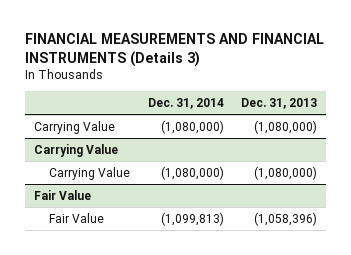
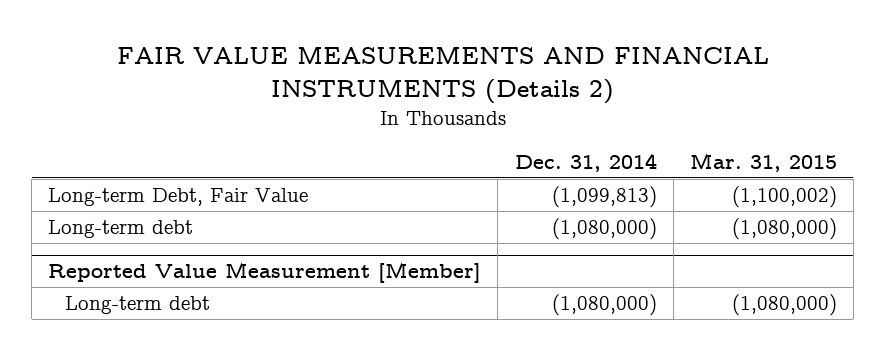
- FINANCIAL MEASUREMENTS AND FINANCIAL INSTRUMENTS (Details 3)
+ FAIR VALUE MEASUREMENTS AND FINANCIAL INSTRUMENTS (Details 2)
- | Dec. 31, 2014 | Dec. 31, 2013
+ | Dec. 31, 2014 | Mar. 31, 2015
- Carrying Value | (1,080,000) | (1,080,000)
- Carrying Value
- Carrying Value | (1,080,000) | (1,080,000)
- Fair Value
- Fair Value | (1,099,813) | (1,058,396)
+ Long-term Debt, Fair Value | (1,099,813) | (1,100,002)
+ Long-term debt | (1,080,000) | (1,080,000)
+ Reported Value Measurement [Member]
+ Long-term debt | (1,080,000) | (1,080,000)

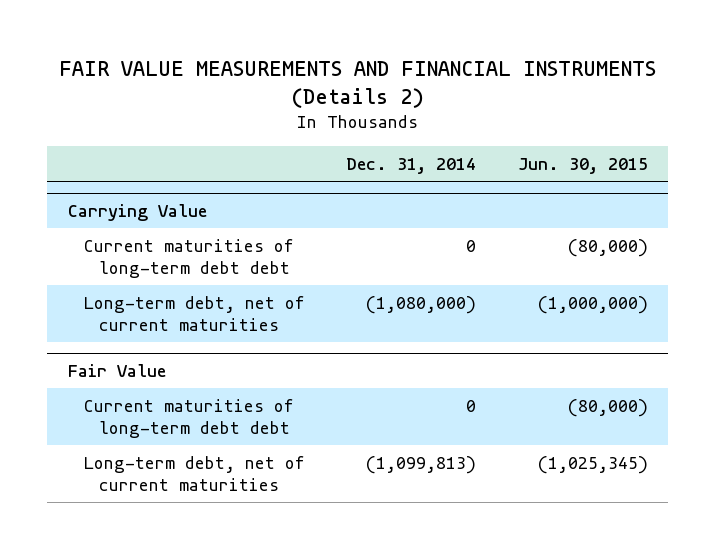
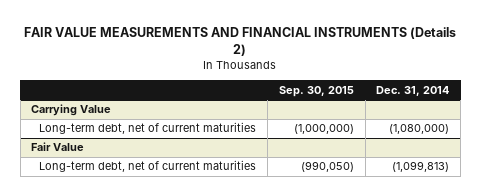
- | Dec. 31, 2014 | Jun. 30, 2015
+ | Sep. 30, 2015 | Dec. 31, 2014
@ Carrying Value
- Current maturities of long-term debt debt | 0 | (80,000)
@ Fair Value
- Current maturities of long-term debt debt | 0 | (80,000)

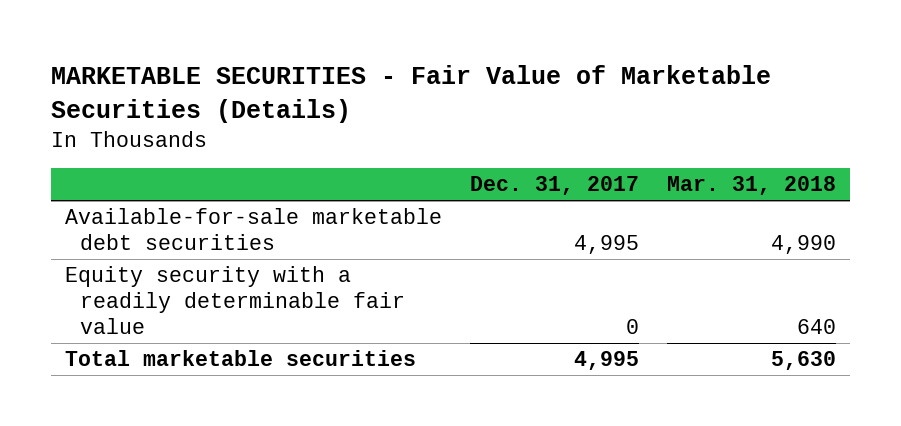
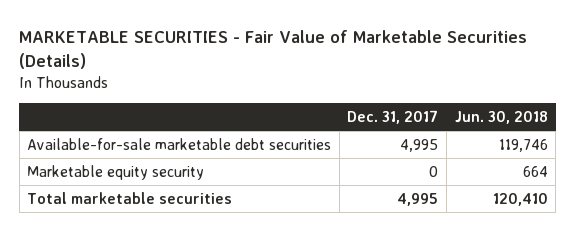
- | Dec. 31, 2017 | Mar. 31, 2018
+ | Dec. 31, 2017 | Jun. 30, 2018
- Equity security with a readily determinable fair value | 0 | 640
+ Marketable equity security | 0 | 664

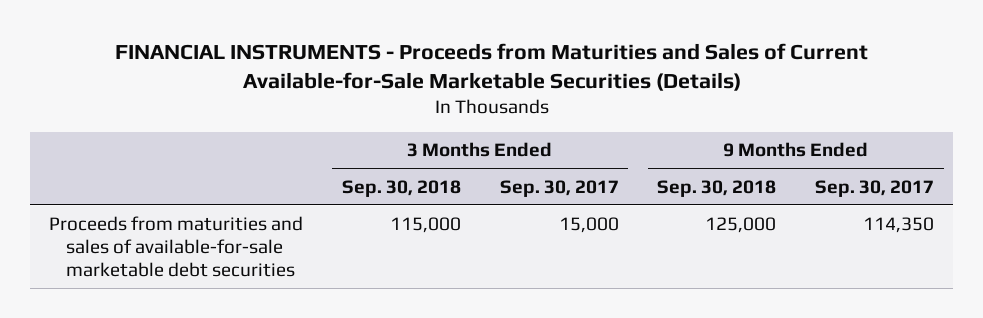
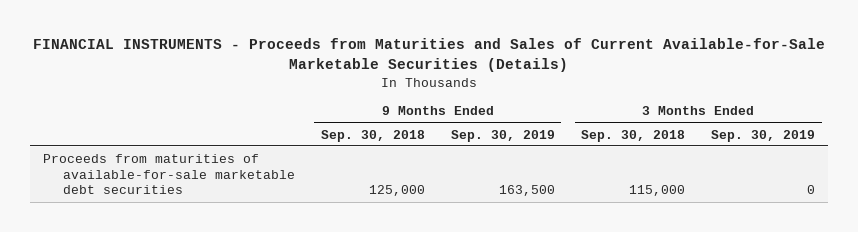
- | 3 Months Ended Sep. 30, 2018 | 3 Months Ended Sep. 30, 2017 | 9 Months Ended Sep. 30, 2018 | 9 Months Ended Sep. 30, 2017
+ | 9 Months Ended Sep. 30, 2018 | 9 Months Ended Sep. 30, 2019 | 3 Months Ended Sep. 30, 2018 | 3 Months Ended Sep. 30, 2019
- Proceeds from maturities and sales of available-for-sale marketable debt securities | 115,000 | 15,000 | 125,000 | 114,350
+ Proceeds from maturities of available-for-sale marketable debt securities | 125,000 | 163,500 | 115,000 | 0

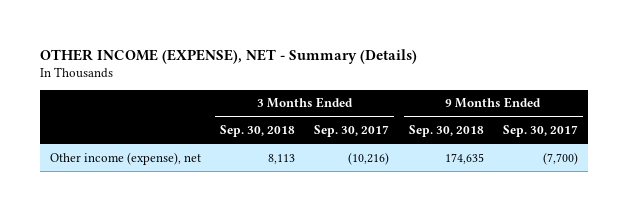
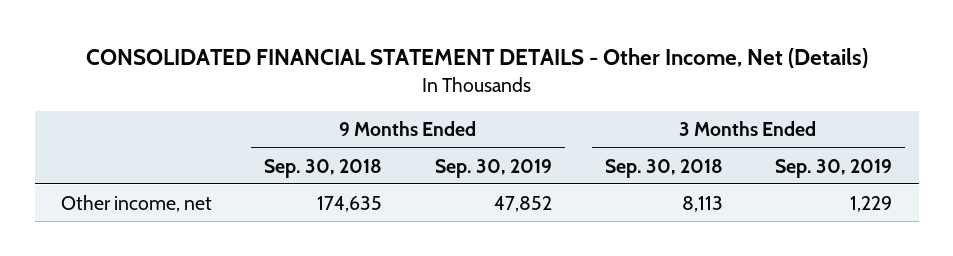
- OTHER INCOME (EXPENSE), NET - Summary (Details)
+ CONSOLIDATED FINANCIAL STATEMENT DETAILS - Other Income, Net (Details)
- | 3 Months Ended Sep. 30, 2018 | 3 Months Ended Sep. 30, 2017 | 9 Months Ended Sep. 30, 2018 | 9 Months Ended Sep. 30, 2017
+ | 9 Months Ended Sep. 30, 2018 | 9 Months Ended Sep. 30, 2019 | 3 Months Ended Sep. 30, 2018 | 3 Months Ended Sep. 30, 2019
- Other income (expense), net | 8,113 | (10,216) | 174,635 | (7,700)
+ Other income, net | 174,635 | 47,852 | 8,113 | 1,229

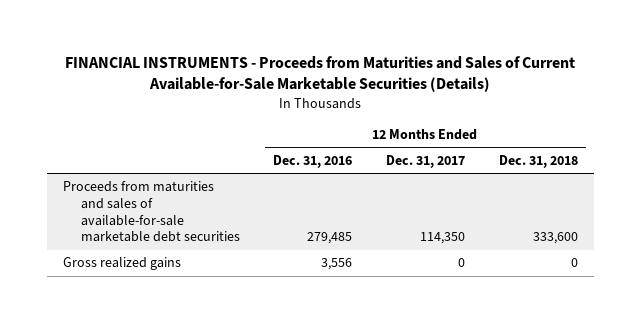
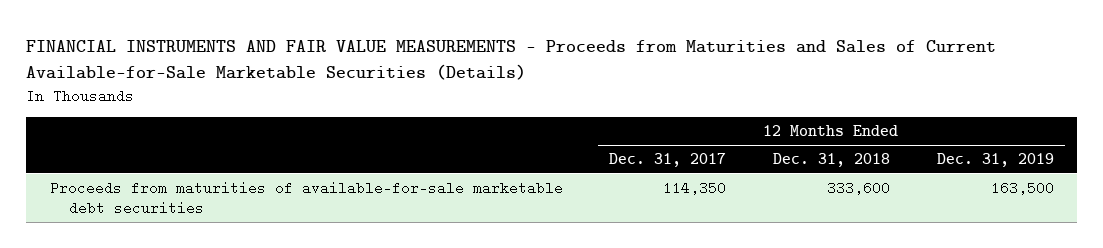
- FINANCIAL INSTRUMENTS - Proceeds from Maturities and Sales of Current Available-for-Sale Marketable Securities (Details)
+ FINANCIAL INSTRUMENTS AND FAIR VALUE MEASUREMENTS - Proceeds from Maturities and Sales of Current Available-for-Sale Marketable Securities (Details)
- | 12 Months Ended Dec. 31, 2016 | 12 Months Ended Dec. 31, 2017 | 12 Months Ended Dec. 31, 2018
+ | 12 Months Ended Dec. 31, 2017 | 12 Months Ended Dec. 31, 2018 | 12 Months Ended Dec. 31, 2019
- Proceeds from maturities and sales of available-for-sale marketable debt securities | 279,485 | 114,350 | 333,600
- Gross realized gains | 3,556 | 0 | 0
+ Proceeds from maturities of available-for-sale marketable debt securities | 114,350 | 333,600 | 163,500

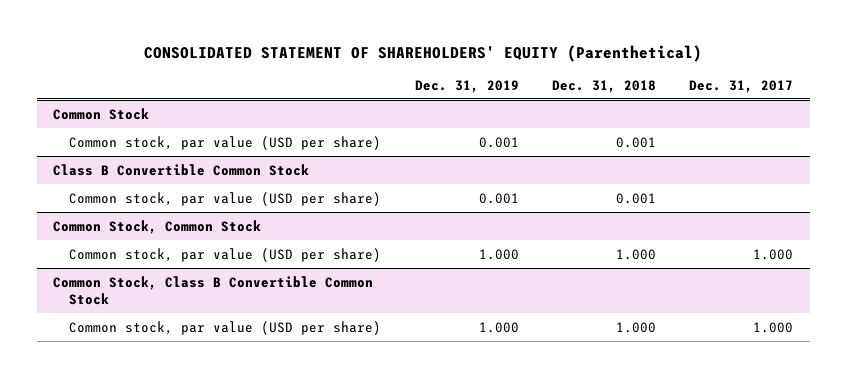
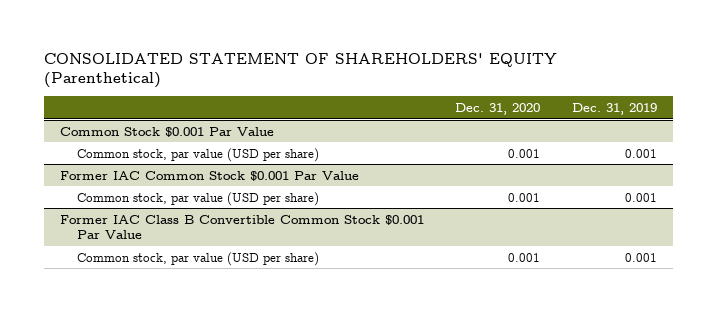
- | Dec. 31, 2019 | Dec. 31, 2018 | Dec. 31, 2017
+ | Dec. 31, 2020 | Dec. 31, 2019
- Common Stock
+ Common Stock $0.001 Par Value
- Class B Convertible Common Stock
+ Former IAC Common Stock $0.001 Par Value
- Common Stock, Common Stock
- Common stock, par value (USD per share) | 1.000 | 1.000 | 1.000
- Common Stock, Class B Convertible Common Stock
- Common stock, par value (USD per share) | 1.000 | 1.000 | 1.000
+ Former IAC Class B Convertible Common Stock $0.001 Par Value
+ Common stock, par value (USD per share) | 0.001 | 0.001

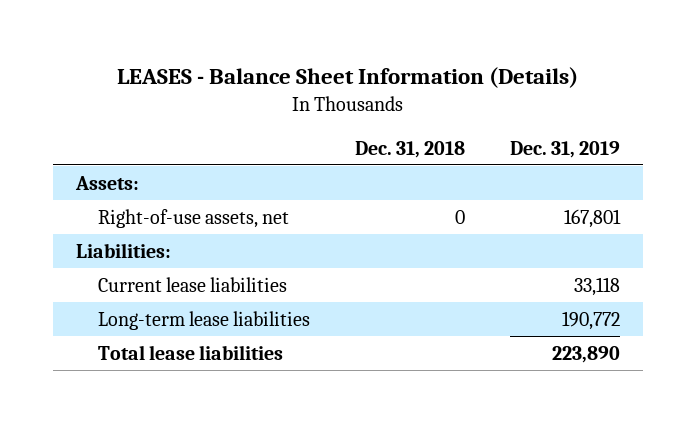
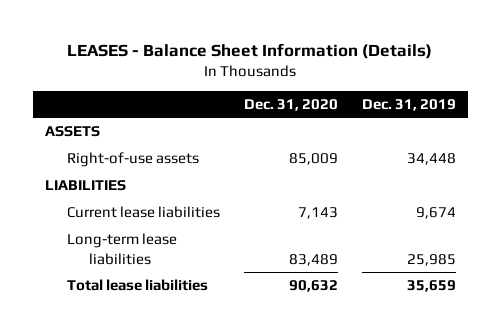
- | Dec. 31, 2018 | Dec. 31, 2019
+ | Dec. 31, 2020 | Dec. 31, 2019
- Assets:
- Right-of-use assets, net | 0 | 167,801
- Liabilities:
- Current lease liabilities | | 33,118
- Long-term lease liabilities | | 190,772
- Total lease liabilities | | 223,890
+ ASSETS
+ Right-of-use assets | 85,009 | 34,448
+ LIABILITIES
+ Current lease liabilities | 7,143 | 9,674
+ Long-term lease liabilities | 83,489 | 25,985
+ Total lease liabilities | 90,632 | 35,659

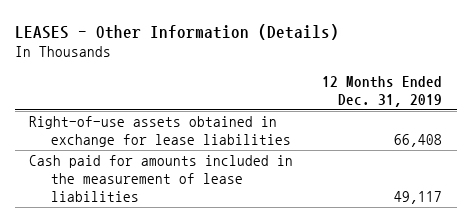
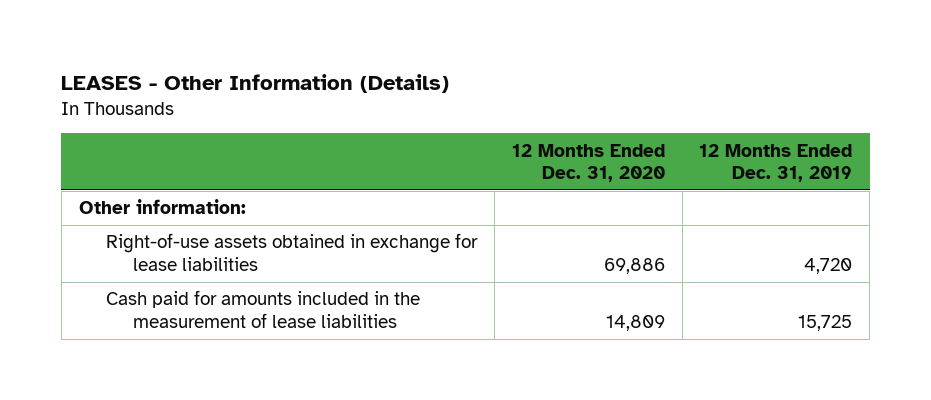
- | 12 Months Ended Dec. 31, 2019
+ | 12 Months Ended Dec. 31, 2020 | 12 Months Ended Dec. 31, 2019
- Right-of-use assets obtained in exchange for lease liabilities | 66,408
- Cash paid for amounts included in the measurement of lease liabilities | 49,117
+ Other information:
+ Right-of-use assets obtained in exchange for lease liabilities | 69,886 | 4,720
+ Cash paid for amounts included in the measurement of lease liabilities | 14,809 | 15,725

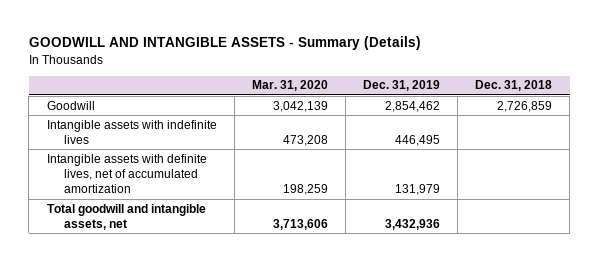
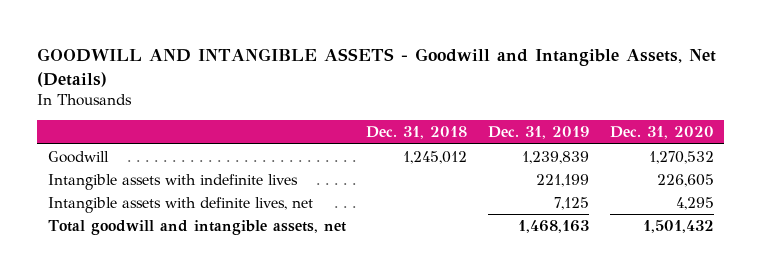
- GOODWILL AND INTANGIBLE ASSETS - Summary (Details)
+ GOODWILL AND INTANGIBLE ASSETS - Goodwill and Intangible Assets, Net (Details)
- | Mar. 31, 2020 | Dec. 31, 2019 | Dec. 31, 2018
+ | Dec. 31, 2018 | Dec. 31, 2019 | Dec. 31, 2020
- Goodwill | 3,042,139 | 2,854,462 | 2,726,859
- Intangible assets with indefinite lives | 473,208 | 446,495 |
- Intangible assets with definite lives, net of accumulated amortization | 198,259 | 131,979 |
- Total goodwill and intangible assets, net | 3,713,606 | 3,432,936 |
+ Goodwill | 1,245,012 | 1,239,839 | 1,270,532
+ Intangible assets with indefinite lives | | 221,199 | 226,605
+ Intangible assets with definite lives, net | | 7,125 | 4,295
+ Total goodwill and intangible assets, net | | 1,468,163 | 1,501,432

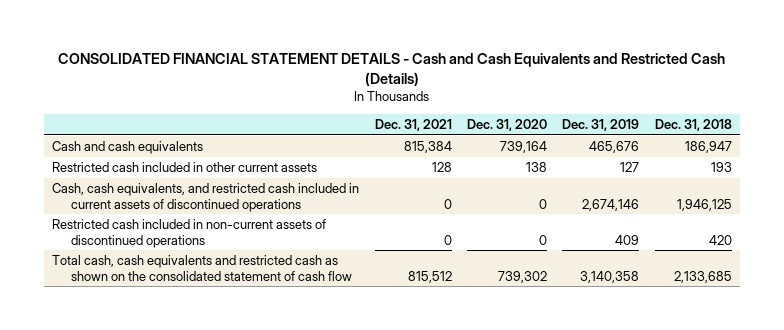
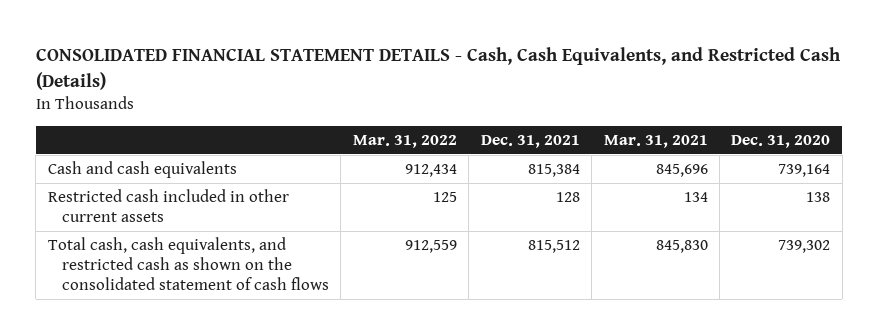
- CONSOLIDATED FINANCIAL STATEMENT DETAILS - Cash and Cash Equivalents and Restricted Cash (Details)
+ CONSOLIDATED FINANCIAL STATEMENT DETAILS - Cash, Cash Equivalents, and Restricted Cash (Details)
- | Dec. 31, 2021 | Dec. 31, 2020 | Dec. 31, 2019 | Dec. 31, 2018
+ | Mar. 31, 2022 | Dec. 31, 2021 | Mar. 31, 2021 | Dec. 31, 2020
- Cash, cash equivalents, and restricted cash included in current assets of discontinued operations | 0 | 0 | 2,674,146 | 1,946,125
- Restricted cash included in non-current assets of discontinued operations | 0 | 0 | 409 | 420
- Total cash, cash equivalents and restricted cash as shown on the consolidated statement of cash flow | 815,512 | 739,302 | 3,140,358 | 2,133,685
+ Total cash, cash equivalents, and restricted cash as shown on the consolidated statement of cash flows | 912,559 | 815,512 | 845,830 | 739,302

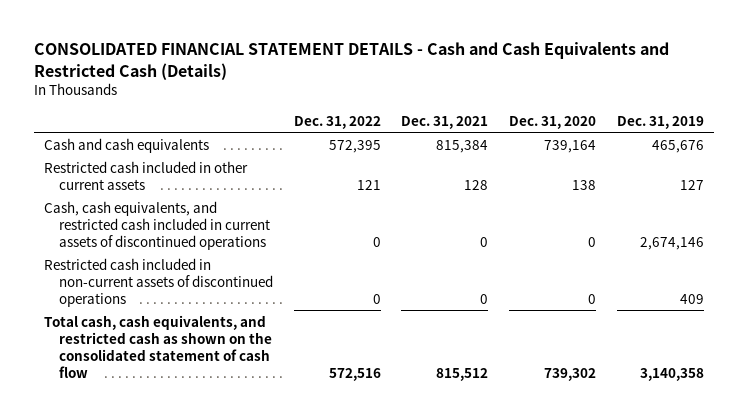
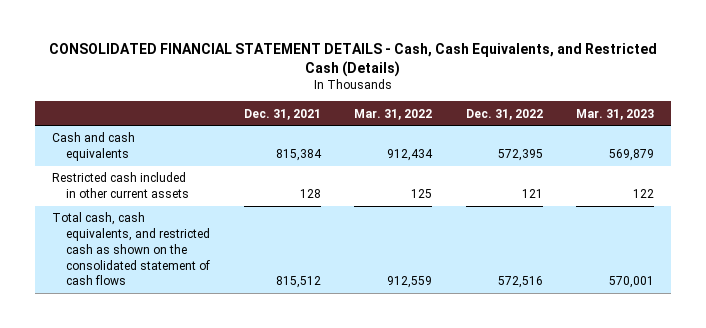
- CONSOLIDATED FINANCIAL STATEMENT DETAILS - Cash and Cash Equivalents and Restricted Cash (Details)
+ CONSOLIDATED FINANCIAL STATEMENT DETAILS - Cash, Cash Equivalents, and Restricted Cash (Details)
- | Dec. 31, 2022 | Dec. 31, 2021 | Dec. 31, 2020 | Dec. 31, 2019
+ | Dec. 31, 2021 | Mar. 31, 2022 | Dec. 31, 2022 | Mar. 31, 2023
- Cash, cash equivalents, and restricted cash included in current assets of discontinued operations | 0 | 0 | 0 | 2,674,146
- Restricted cash included in non-current assets of discontinued operations | 0 | 0 | 0 | 409
- Total cash, cash equivalents, and restricted cash as shown on the consolidated statement of cash flow | 572,516 | 815,512 | 739,302 | 3,140,358
+ Total cash, cash equivalents, and restricted cash as shown on the consolidated statement of cash flows | 815,512 | 912,559 | 572,516 | 570,001

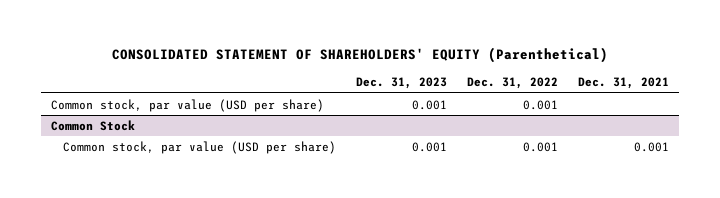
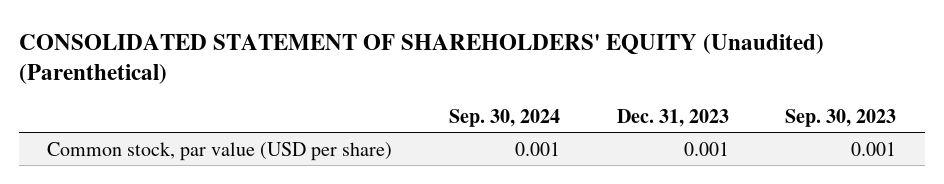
- CONSOLIDATED STATEMENT OF SHAREHOLDERS' EQUITY (Parenthetical)
+ CONSOLIDATED STATEMENT OF SHAREHOLDERS' EQUITY (Unaudited) (Parenthetical)
- | Dec. 31, 2023 | Dec. 31, 2022 | Dec. 31, 2021
+ | Sep. 30, 2024 | Dec. 31, 2023 | Sep. 30, 2023
- Common Stock
- Common stock, par value (USD per share) | 0.001 | 0.001 | 0.001

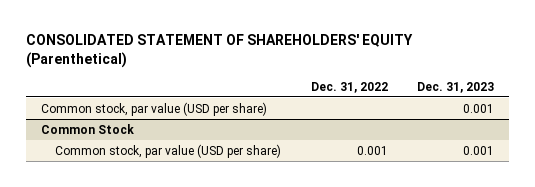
- CONSOLIDATED STATEMENT OF SHAREHOLDERS' EQUITY (Unaudited) (Parenthetical)
+ CONSOLIDATED STATEMENT OF SHAREHOLDERS' EQUITY (Parenthetical)
- | Sep. 30, 2024 | Dec. 31, 2023 | Sep. 30, 2023
+ | Dec. 31, 2022 | Dec. 31, 2023
+ Common Stock
+ Common stock, par value (USD per share) | 0.001 | 0.001

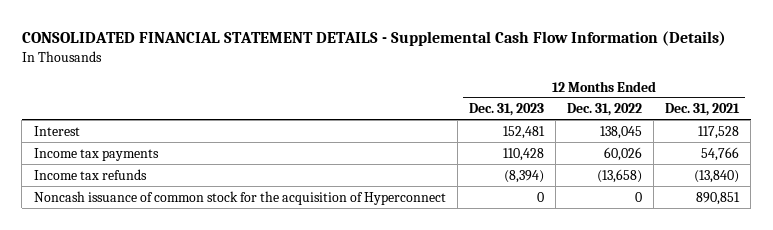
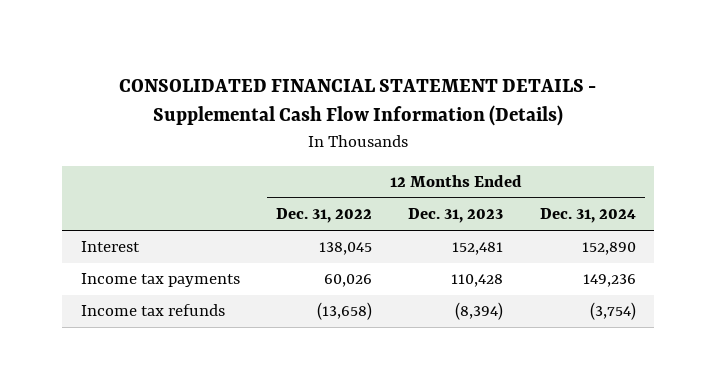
- | 12 Months Ended Dec. 31, 2023 | 12 Months Ended Dec. 31, 2022 | 12 Months Ended Dec. 31, 2021
+ | 12 Months Ended Dec. 31, 2022 | 12 Months Ended Dec. 31, 2023 | 12 Months Ended Dec. 31, 2024
- Noncash issuance of common stock for the acquisition of Hyperconnect | 0 | 0 | 890,851

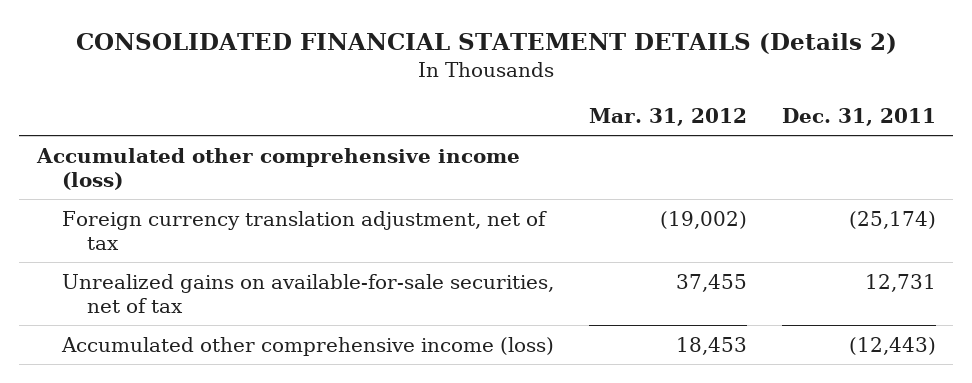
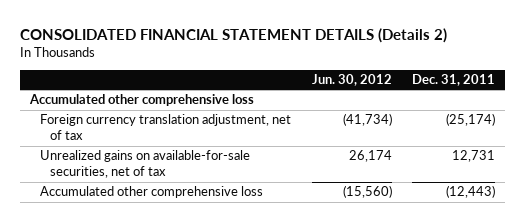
- | Mar. 31, 2012 | Dec. 31, 2011
+ | Jun. 30, 2012 | Dec. 31, 2011
- Accumulated other comprehensive income (loss)
+ Accumulated other comprehensive loss
- Accumulated other comprehensive income (loss) | 18,453 | (12,443)
+ Accumulated other comprehensive loss | (15,560) | (12,443)

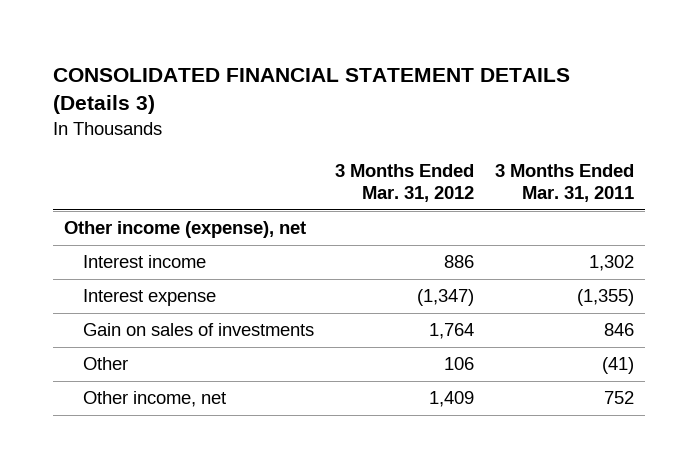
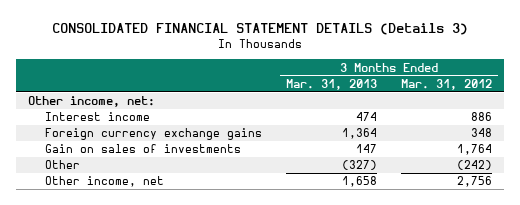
- | 3 Months Ended Mar. 31, 2012 | 3 Months Ended Mar. 31, 2011
+ | 3 Months Ended Mar. 31, 2013 | 3 Months Ended Mar. 31, 2012
- Other income (expense), net
+ Other income, net:
- Interest expense | (1,347) | (1,355)
+ Foreign currency exchange gains | 1,364 | 348
- Other | 106 | (41)
- Other income, net | 1,409 | 752
+ Other | (327) | (242)
+ Other income, net | 1,658 | 2,756

